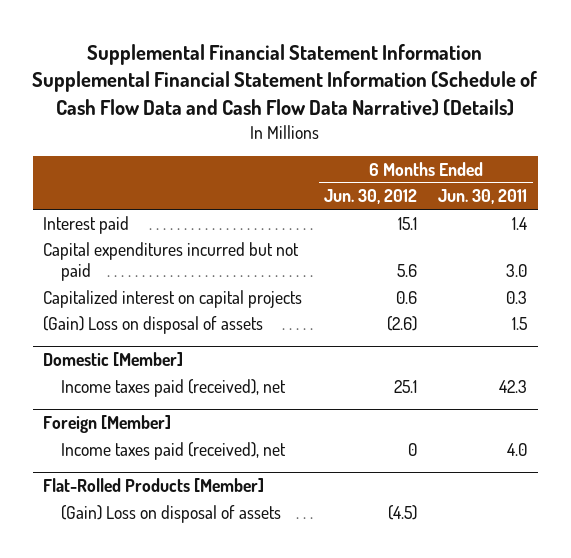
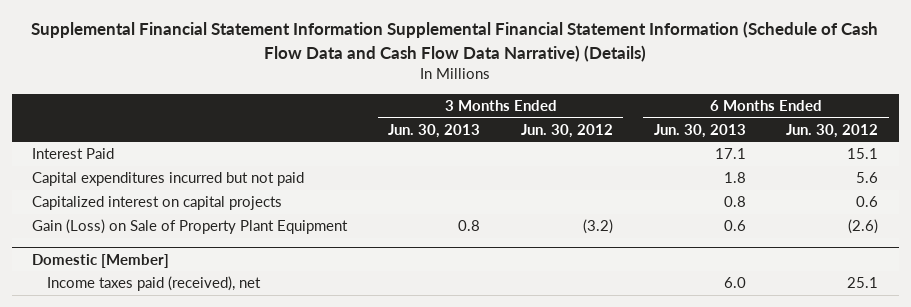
- | 6 Months Ended Jun. 30, 2012 | 6 Months Ended Jun. 30, 2011
+ | 3 Months Ended Jun. 30, 2013 | 3 Months Ended Jun. 30, 2012 | 6 Months Ended Jun. 30, 2013 | 6 Months Ended Jun. 30, 2012
- Interest paid | 15.1 | 1.4
+ Interest Paid | | | 17.1 | 15.1
- (Gain) Loss on disposal of assets | (2.6) | 1.5
+ Gain (Loss) on Sale of Property Plant Equipment | 0.8 | (3.2) | 0.6 | (2.6)
- Foreign [Member]
- Income taxes paid (received), net | 0 | 4.0
- Flat-Rolled Products [Member]
- (Gain) Loss on disposal of assets | (4.5) |

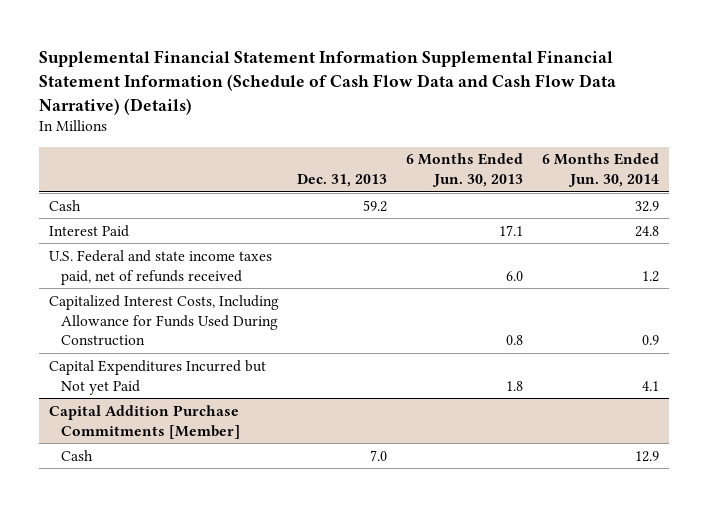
- | 3 Months Ended Jun. 30, 2013 | 3 Months Ended Jun. 30, 2012 | 6 Months Ended Jun. 30, 2013 | 6 Months Ended Jun. 30, 2012
+ | Dec. 31, 2013 | 6 Months Ended Jun. 30, 2013 | 6 Months Ended Jun. 30, 2014
+ Cash | 59.2 | | 32.9
- Capital expenditures incurred but not paid | | | 1.8 | 5.6
- Capitalized interest on capital projects | | | 0.8 | 0.6
- Gain (Loss) on Sale of Property Plant Equipment | 0.8 | (3.2) | 0.6 | (2.6)
- Domestic [Member]
- Income taxes paid (received), net | | | 6.0 | 25.1
+ U.S. Federal and state income taxes paid, net of refunds received | | 6.0 | 1.2
+ Capitalized Interest Costs, Including Allowance for Funds Used During Construction | | 0.8 | 0.9
+ Capital Expenditures Incurred but Not yet Paid | | 1.8 | 4.1
+ Capital Addition Purchase Commitments [Member]
+ Cash | 7.0 | | 12.9

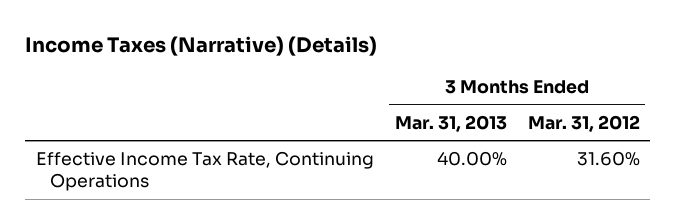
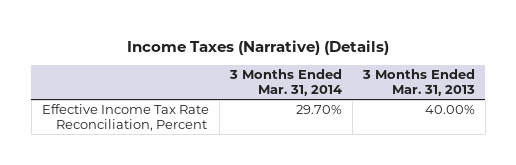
- | 3 Months Ended Mar. 31, 2013 | 3 Months Ended Mar. 31, 2012
+ | 3 Months Ended Mar. 31, 2014 | 3 Months Ended Mar. 31, 2013
- Effective Income Tax Rate, Continuing Operations | 40.00% | 31.60%
+ Effective Income Tax Rate Reconciliation, Percent | 29.70% | 40.00%

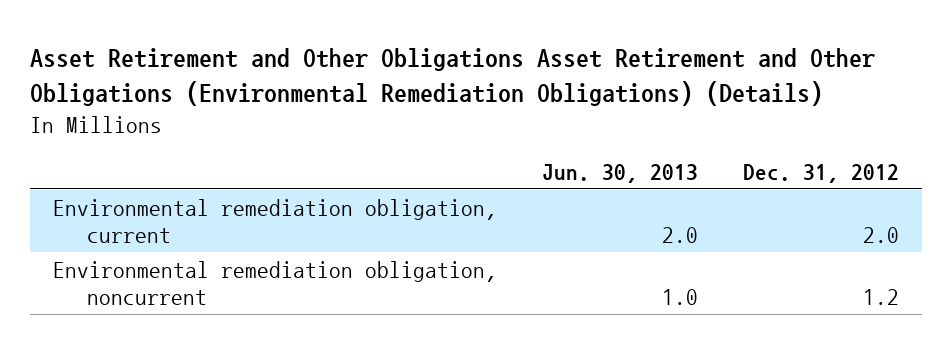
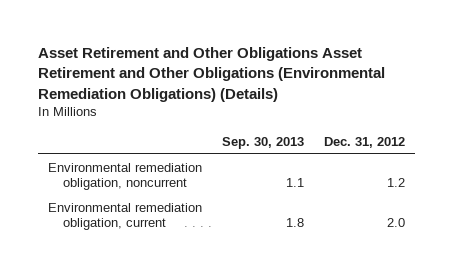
- | Jun. 30, 2013 | Dec. 31, 2012
+ | Sep. 30, 2013 | Dec. 31, 2012
moved down: Environmental remediation obligation, current | 1.8 | 2.0

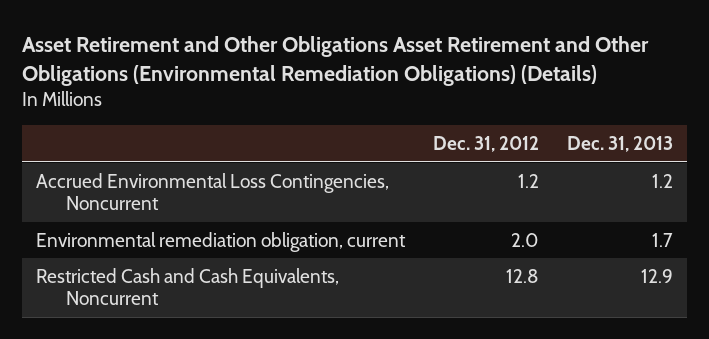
- | Sep. 30, 2013 | Dec. 31, 2012
+ | Dec. 31, 2012 | Dec. 31, 2013
- Environmental remediation obligation, noncurrent | 1.1 | 1.2
+ Accrued Environmental Loss Contingencies, Noncurrent | 1.2 | 1.2
+ Restricted Cash and Cash Equivalents, Noncurrent | 12.8 | 12.9

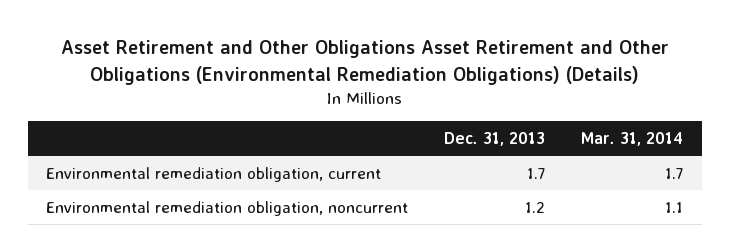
- | Dec. 31, 2012 | Dec. 31, 2013
+ | Dec. 31, 2013 | Mar. 31, 2014
- Accrued Environmental Loss Contingencies, Noncurrent | 1.2 | 1.2
- Restricted Cash and Cash Equivalents, Noncurrent | 12.8 | 12.9
+ Environmental remediation obligation, noncurrent | 1.2 | 1.1

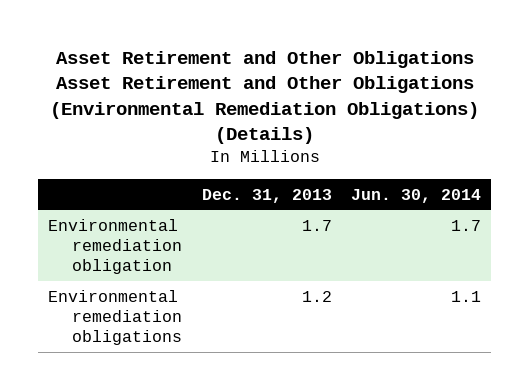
- | Dec. 31, 2013 | Mar. 31, 2014
+ | Dec. 31, 2013 | Jun. 30, 2014
- Environmental remediation obligation, current | 1.7 | 1.7
- Environmental remediation obligation, noncurrent | 1.2 | 1.1
+ Environmental remediation obligation | 1.7 | 1.7
+ Environmental remediation obligations | 1.2 | 1.1

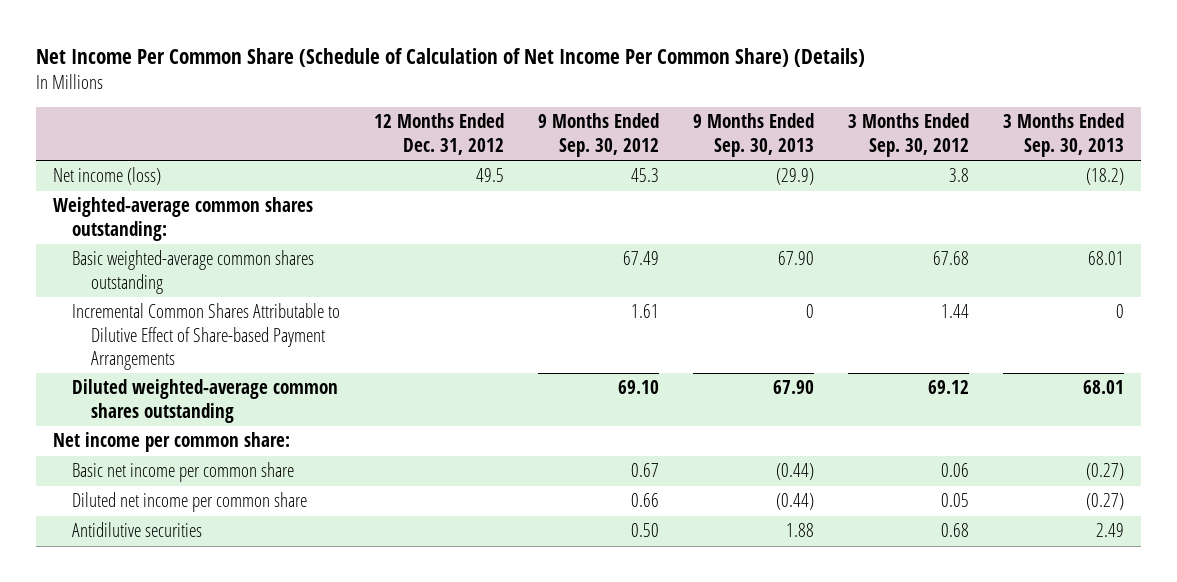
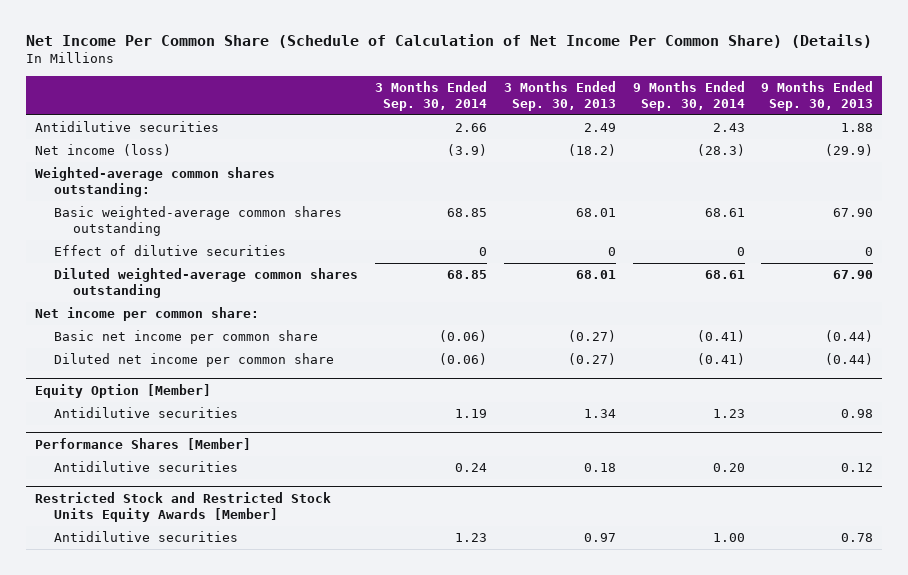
- | 12 Months Ended Dec. 31, 2012 | 9 Months Ended Sep. 30, 2012 | 9 Months Ended Sep. 30, 2013 | 3 Months Ended Sep. 30, 2012 | 3 Months Ended Sep. 30, 2013
+ | 3 Months Ended Sep. 30, 2014 | 3 Months Ended Sep. 30, 2013 | 9 Months Ended Sep. 30, 2014 | 9 Months Ended Sep. 30, 2013
moved up: Antidilutive securities | 2.66 | 2.49 | 2.43 | 1.88
- Incremental Common Shares Attributable to Dilutive Effect of Share-based Payment Arrangements | | 1.61 | 0 | 1.44 | 0
+ Effect of dilutive securities | 0 | 0 | 0 | 0
+ Equity Option [Member]
+ Antidilutive securities | 1.19 | 1.34 | 1.23 | 0.98
+ Performance Shares [Member]
+ Antidilutive securities | 0.24 | 0.18 | 0.20 | 0.12
+ Restricted Stock and Restricted Stock Units Equity Awards [Member]
+ Antidilutive securities | 1.23 | 0.97 | 1.00 | 0.78

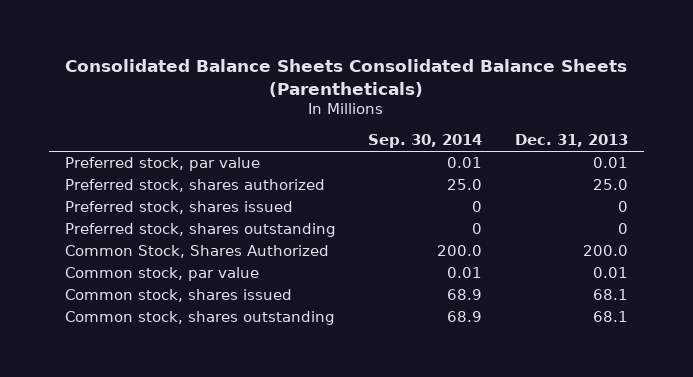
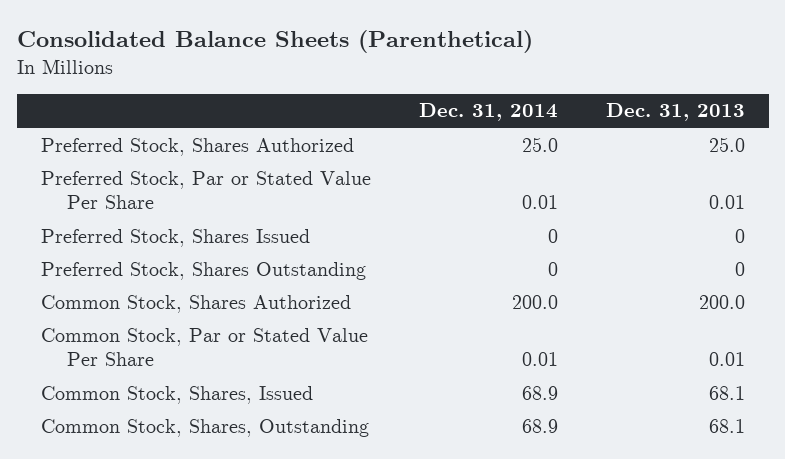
- Consolidated Balance Sheets Consolidated Balance Sheets (Parentheticals)
+ Consolidated Balance Sheets (Parenthetical)
- | Sep. 30, 2014 | Dec. 31, 2013
+ | Dec. 31, 2014 | Dec. 31, 2013
- Preferred stock, par value | 0.01 | 0.01
- Preferred stock, shares authorized | 25.0 | 25.0
- Preferred stock, shares issued | 0 | 0
- Preferred stock, shares outstanding | 0 | 0
+ Preferred Stock, Shares Authorized | 25.0 | 25.0
+ Preferred Stock, Par or Stated Value Per Share | 0.01 | 0.01
+ Preferred Stock, Shares Issued | 0 | 0
+ Preferred Stock, Shares Outstanding | 0 | 0
- Common stock, par value | 0.01 | 0.01
- Common stock, shares issued | 68.9 | 68.1
- Common stock, shares outstanding | 68.9 | 68.1
+ Common Stock, Par or Stated Value Per Share | 0.01 | 0.01
+ Common Stock, Shares, Issued | 68.9 | 68.1
+ Common Stock, Shares, Outstanding | 68.9 | 68.1

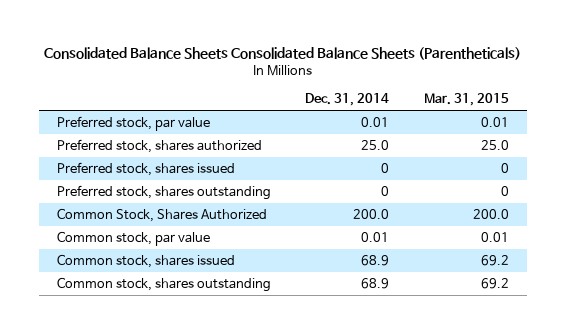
- Consolidated Balance Sheets (Parenthetical)
+ Consolidated Balance Sheets Consolidated Balance Sheets (Parentheticals)
- | Dec. 31, 2014 | Dec. 31, 2013
+ | Dec. 31, 2014 | Mar. 31, 2015
- Preferred Stock, Shares Authorized | 25.0 | 25.0
- Preferred Stock, Par or Stated Value Per Share | 0.01 | 0.01
- Preferred Stock, Shares Issued | 0 | 0
- Preferred Stock, Shares Outstanding | 0 | 0
+ Preferred stock, par value | 0.01 | 0.01
+ Preferred stock, shares authorized | 25.0 | 25.0
+ Preferred stock, shares issued | 0 | 0
+ Preferred stock, shares outstanding | 0 | 0
- Common Stock, Par or Stated Value Per Share | 0.01 | 0.01
- Common Stock, Shares, Issued | 68.9 | 68.1
- Common Stock, Shares, Outstanding | 68.9 | 68.1
+ Common stock, par value | 0.01 | 0.01
+ Common stock, shares issued | 68.9 | 69.2
+ Common stock, shares outstanding | 68.9 | 69.2

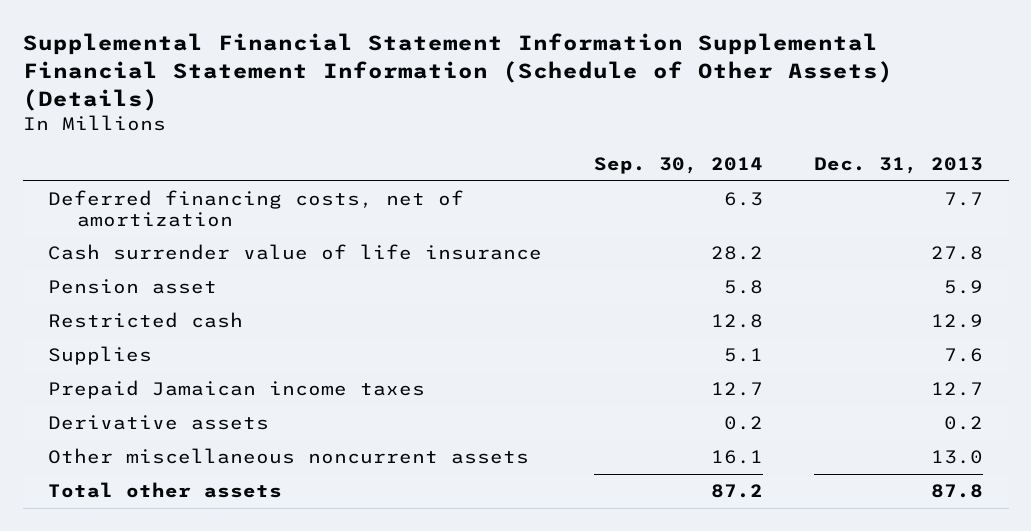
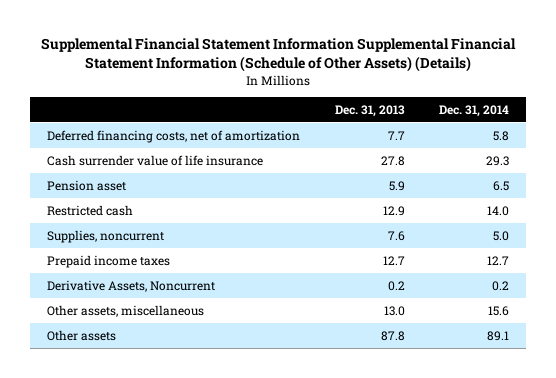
- | Sep. 30, 2014 | Dec. 31, 2013
+ | Dec. 31, 2013 | Dec. 31, 2014
- Supplies | 5.1 | 7.6
- Prepaid Jamaican income taxes | 12.7 | 12.7
- Derivative assets | 0.2 | 0.2
- Other miscellaneous noncurrent assets | 16.1 | 13.0
- Total other assets | 87.2 | 87.8
+ Supplies, noncurrent | 7.6 | 5.0
+ Prepaid income taxes | 12.7 | 12.7
+ Derivative Assets, Noncurrent | 0.2 | 0.2
+ Other assets, miscellaneous | 13.0 | 15.6
+ Other assets | 87.8 | 89.1

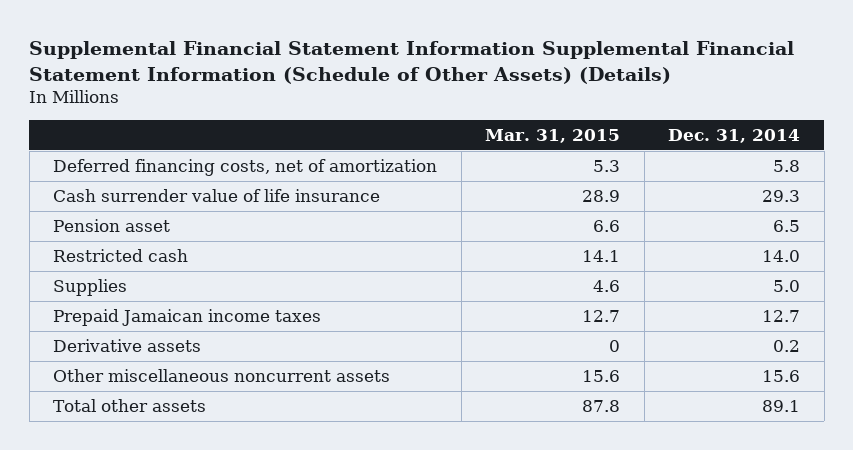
- | Dec. 31, 2013 | Dec. 31, 2014
+ | Mar. 31, 2015 | Dec. 31, 2014
- Supplies, noncurrent | 7.6 | 5.0
- Prepaid income taxes | 12.7 | 12.7
- Derivative Assets, Noncurrent | 0.2 | 0.2
- Other assets, miscellaneous | 13.0 | 15.6
- Other assets | 87.8 | 89.1
+ Supplies | 4.6 | 5.0
+ Prepaid Jamaican income taxes | 12.7 | 12.7
+ Derivative assets | 0 | 0.2
+ Other miscellaneous noncurrent assets | 15.6 | 15.6
+ Total other assets | 87.8 | 89.1

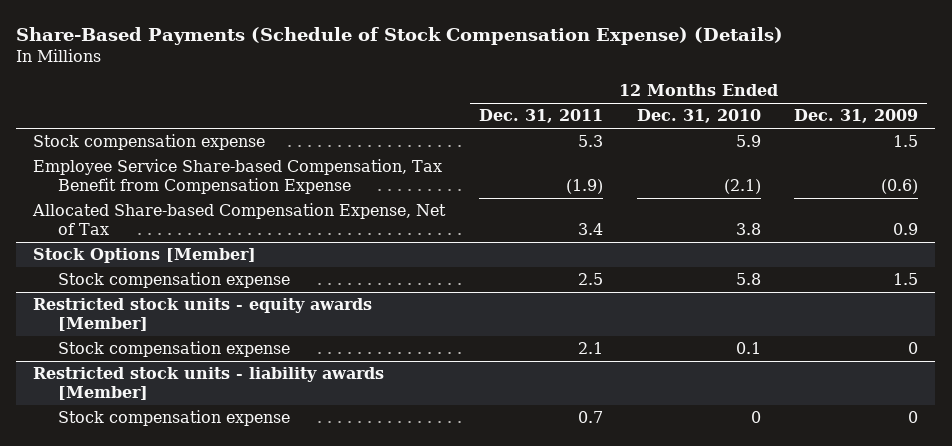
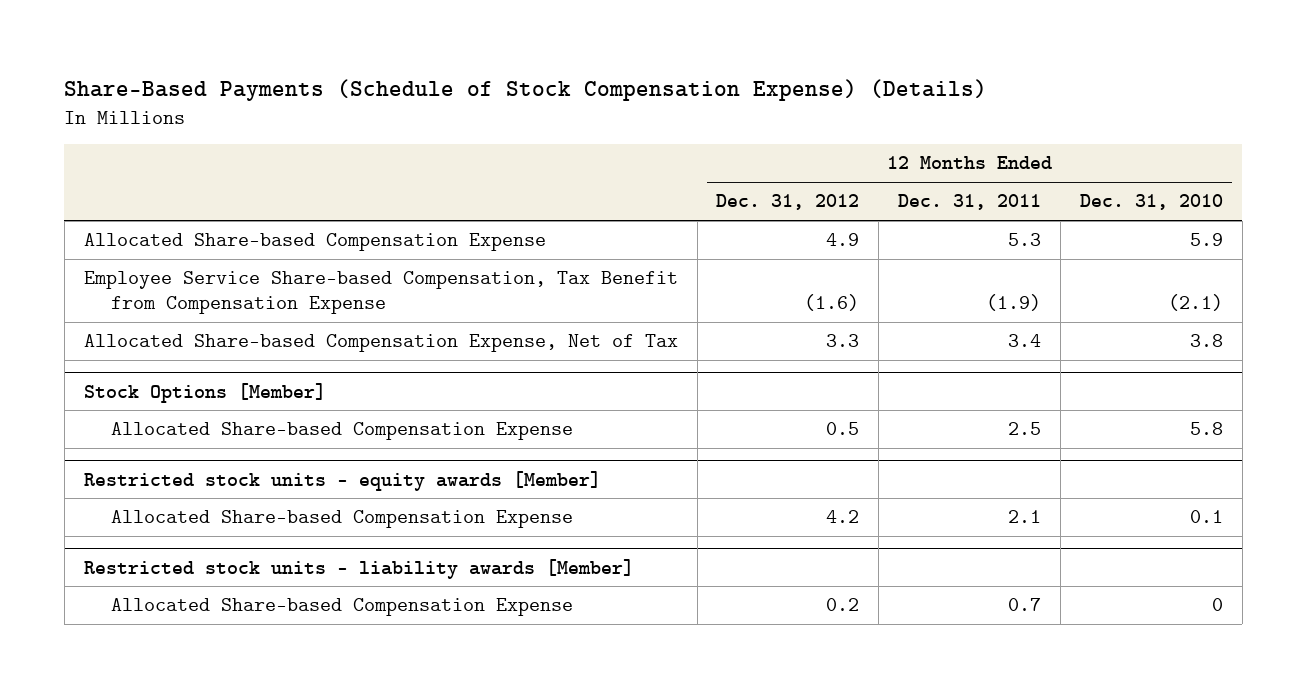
- | 12 Months Ended Dec. 31, 2011 | 12 Months Ended Dec. 31, 2010 | 12 Months Ended Dec. 31, 2009
+ | 12 Months Ended Dec. 31, 2012 | 12 Months Ended Dec. 31, 2011 | 12 Months Ended Dec. 31, 2010
- Stock compensation expense | 5.3 | 5.9 | 1.5
+ Allocated Share-based Compensation Expense | 4.9 | 5.3 | 5.9
@ Stock Options [Member]
- Stock compensation expense | 2.5 | 5.8 | 1.5
+ Allocated Share-based Compensation Expense | 0.5 | 2.5 | 5.8
@ Restricted stock units - equity awards [Member]
- Stock compensation expense | 2.1 | 0.1 | 0
+ Allocated Share-based Compensation Expense | 4.2 | 2.1 | 0.1
@ Restricted stock units - liability awards [Member]
- Stock compensation expense | 0.7 | 0 | 0
+ Allocated Share-based Compensation Expense | 0.2 | 0.7 | 0

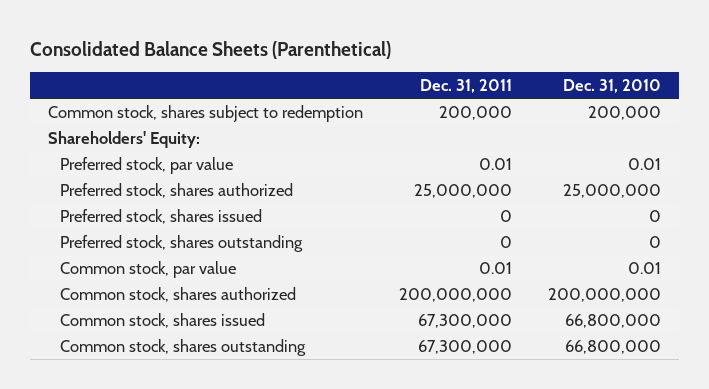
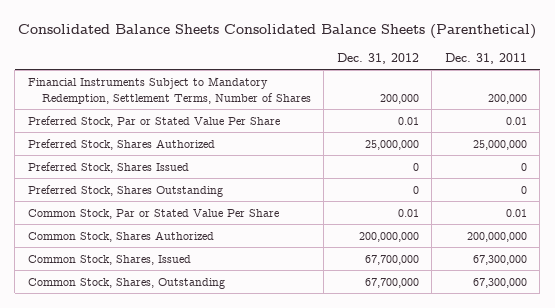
- Consolidated Balance Sheets (Parenthetical)
+ Consolidated Balance Sheets Consolidated Balance Sheets (Parenthetical)
- | Dec. 31, 2011 | Dec. 31, 2010
+ | Dec. 31, 2012 | Dec. 31, 2011
- Common stock, shares subject to redemption | 200,000 | 200,000
- Shareholders' Equity:
- Preferred stock, par value | 0.01 | 0.01
- Preferred stock, shares authorized | 25,000,000 | 25,000,000
- Preferred stock, shares issued | 0 | 0
- Preferred stock, shares outstanding | 0 | 0
- Common stock, par value | 0.01 | 0.01
- Common stock, shares authorized | 200,000,000 | 200,000,000
- Common stock, shares issued | 67,300,000 | 66,800,000
- Common stock, shares outstanding | 67,300,000 | 66,800,000
+ Financial Instruments Subject to Mandatory Redemption, Settlement Terms, Number of Shares | 200,000 | 200,000
+ Preferred Stock, Par or Stated Value Per Share | 0.01 | 0.01
+ Preferred Stock, Shares Authorized | 25,000,000 | 25,000,000
+ Preferred Stock, Shares Issued | 0 | 0
+ Preferred Stock, Shares Outstanding | 0 | 0
+ Common Stock, Par or Stated Value Per Share | 0.01 | 0.01
+ Common Stock, Shares Authorized | 200,000,000 | 200,000,000
+ Common Stock, Shares, Issued | 67,700,000 | 67,300,000
+ Common Stock, Shares, Outstanding | 67,700,000 | 67,300,000

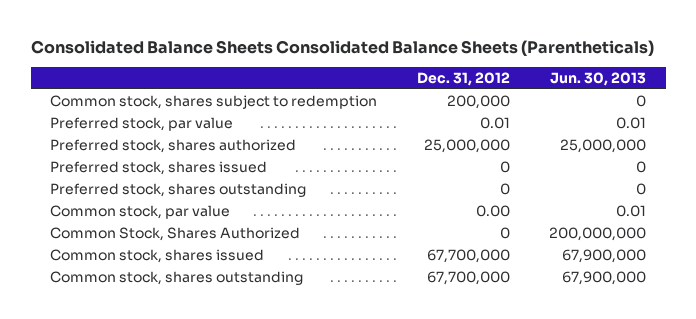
- Consolidated Balance Sheets Consolidated Balance Sheets (Parenthetical)
+ Consolidated Balance Sheets Consolidated Balance Sheets (Parentheticals)
- | Dec. 31, 2012 | Dec. 31, 2011
+ | Dec. 31, 2012 | Jun. 30, 2013
- Financial Instruments Subject to Mandatory Redemption, Settlement Terms, Number of Shares | 200,000 | 200,000
- Preferred Stock, Par or Stated Value Per Share | 0.01 | 0.01
- Preferred Stock, Shares Authorized | 25,000,000 | 25,000,000
- Preferred Stock, Shares Issued | 0 | 0
- Preferred Stock, Shares Outstanding | 0 | 0
- Common Stock, Par or Stated Value Per Share | 0.01 | 0.01
- Common Stock, Shares Authorized | 200,000,000 | 200,000,000
- Common Stock, Shares, Issued | 67,700,000 | 67,300,000
- Common Stock, Shares, Outstanding | 67,700,000 | 67,300,000
+ Common stock, shares subject to redemption | 200,000 | 0
+ Preferred stock, par value | 0.01 | 0.01
+ Preferred stock, shares authorized | 25,000,000 | 25,000,000
+ Preferred stock, shares issued | 0 | 0
+ Preferred stock, shares outstanding | 0 | 0
+ Common stock, par value | 0.00 | 0.01
+ Common Stock, Shares Authorized | 0 | 200,000,000
+ Common stock, shares issued | 67,700,000 | 67,900,000
+ Common stock, shares outstanding | 67,700,000 | 67,900,000

